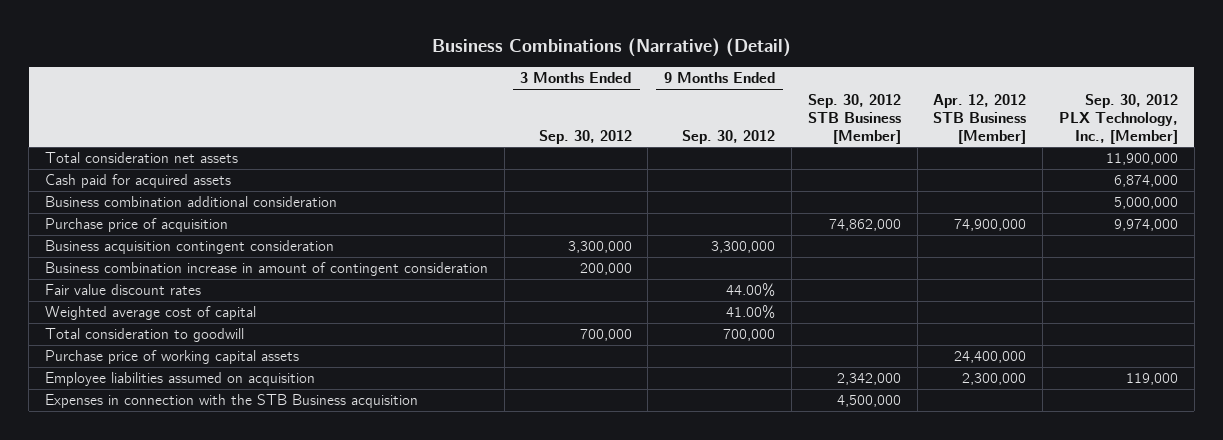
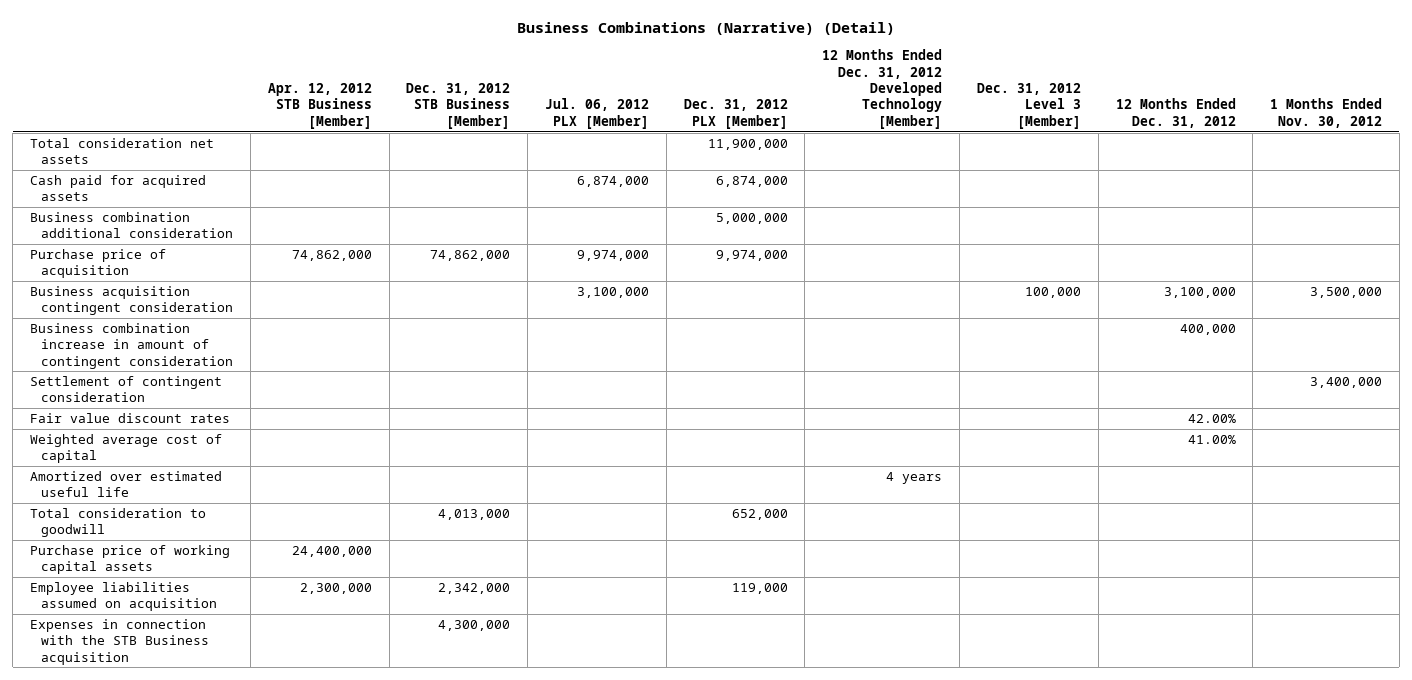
- | 3 Months Ended Sep. 30, 2012 | 9 Months Ended Sep. 30, 2012 | Sep. 30, 2012 STB Business [Member] | Apr. 12, 2012 STB Business [Member] | Sep. 30, 2012 PLX Technology, Inc., [Member]
+ | Apr. 12, 2012 STB Business [Member] | Dec. 31, 2012 STB Business [Member] | Jul. 06, 2012 PLX [Member] | Dec. 31, 2012 PLX [Member] | 12 Months Ended Dec. 31, 2012 Developed Technology [Member] | Dec. 31, 2012 Level 3 [Member] | 12 Months Ended Dec. 31, 2012 | 1 Months Ended Nov. 30, 2012
- Purchase price of acquisition | | | 74,862,000 | 74,900,000 | 9,974,000
+ Purchase price of acquisition | 74,862,000 | 74,862,000 | 9,974,000 | 9,974,000 | | | |
+ Settlement of contingent consideration | | | | | | | | 3,400,000
+ Amortized over estimated useful life | | | | | 4 years | | |

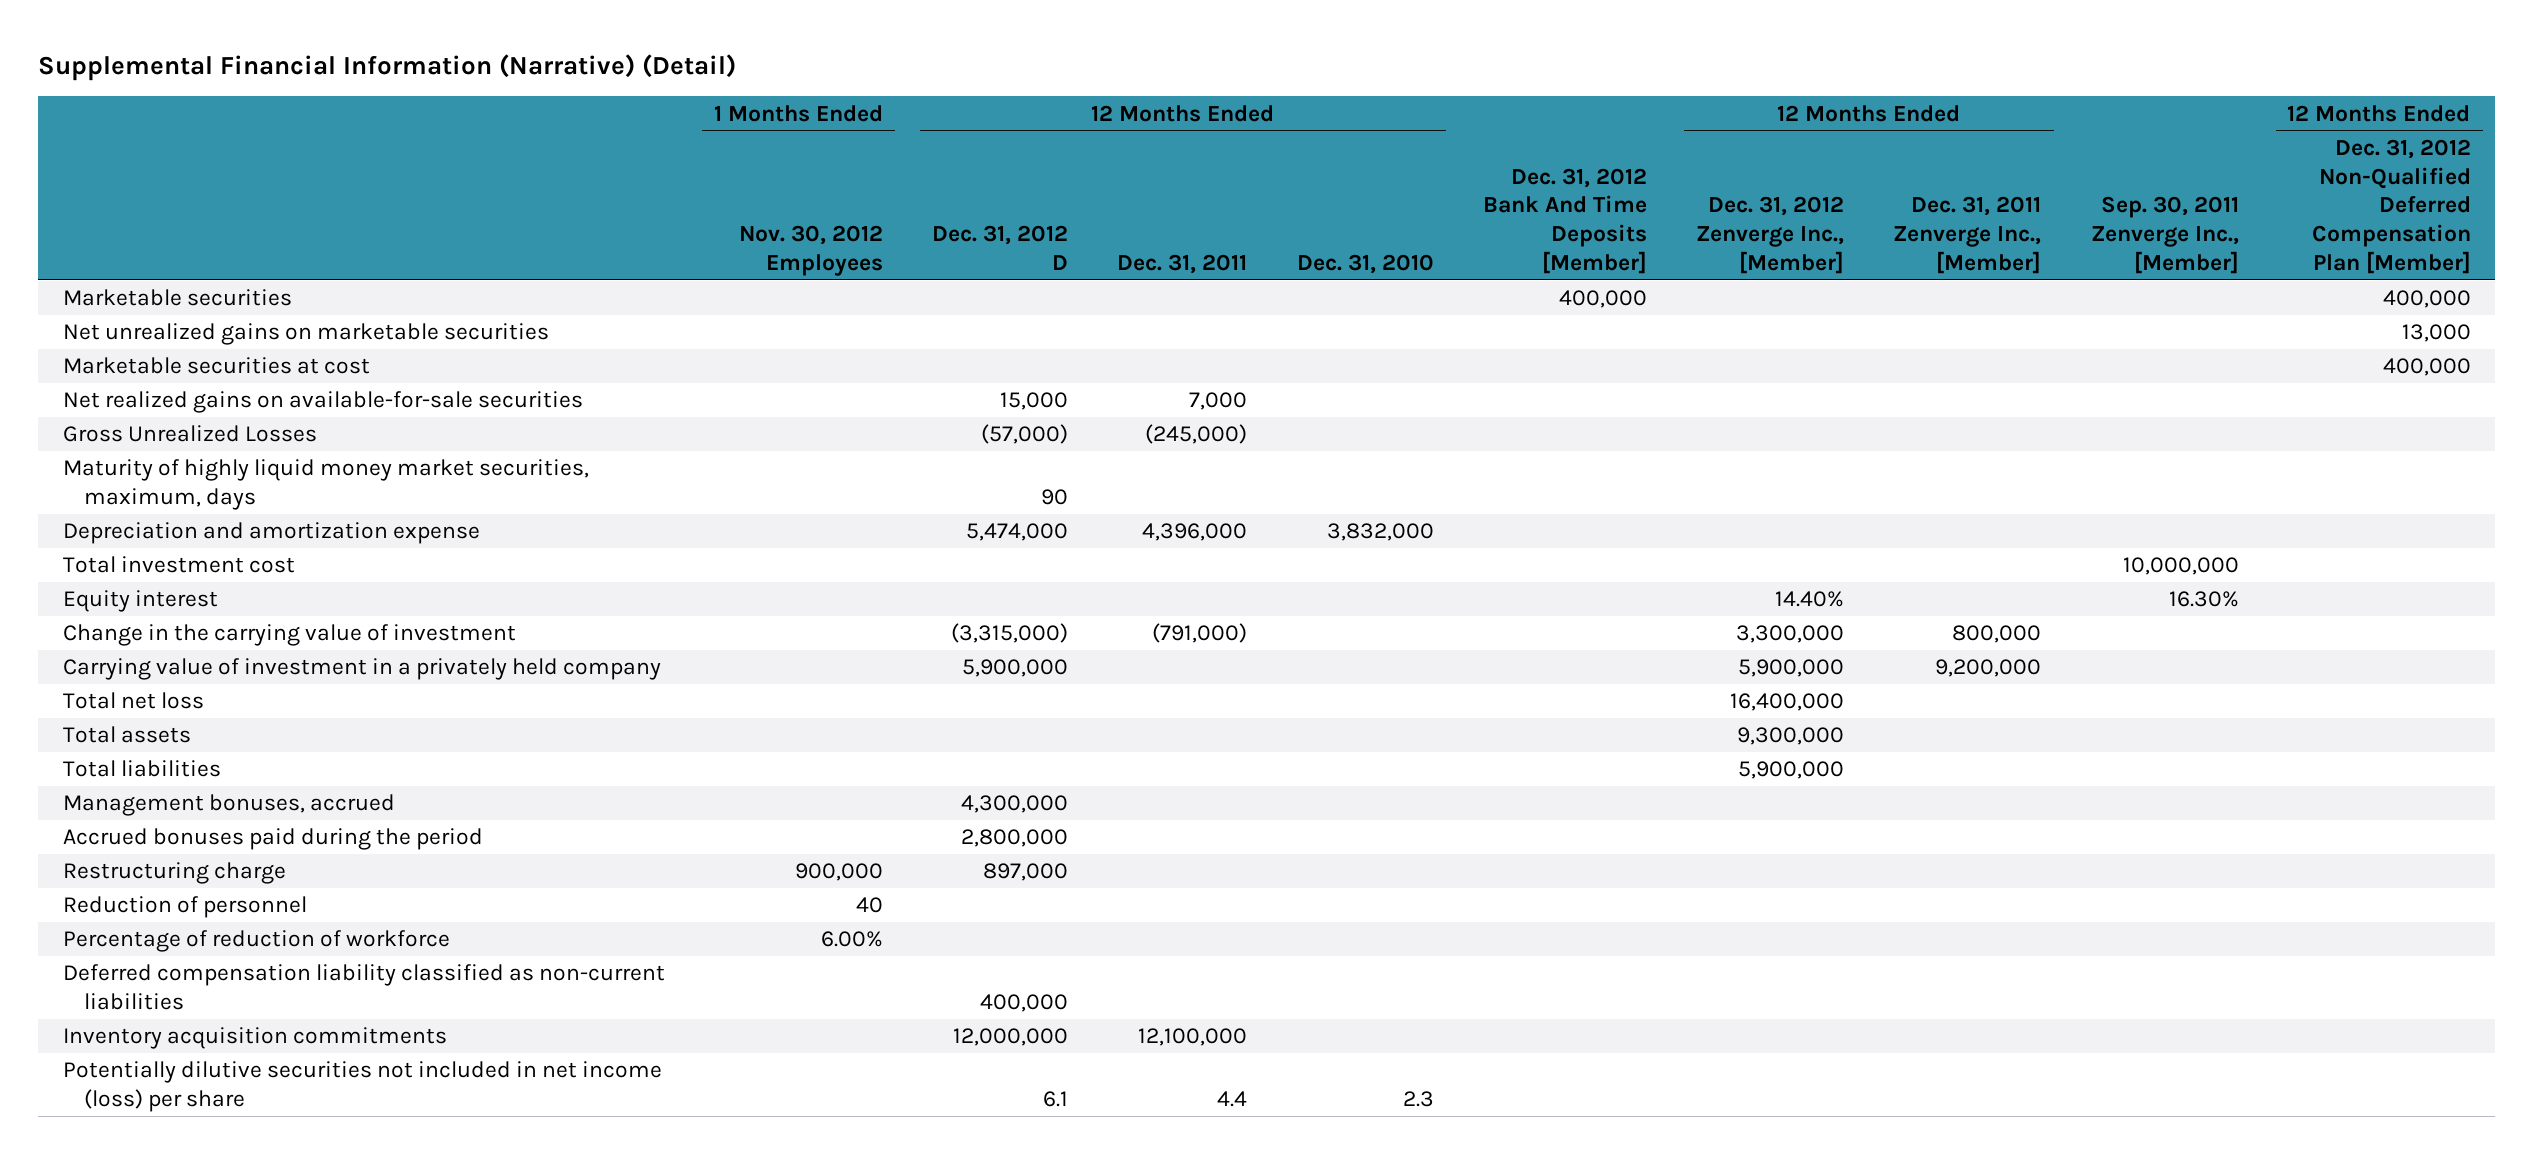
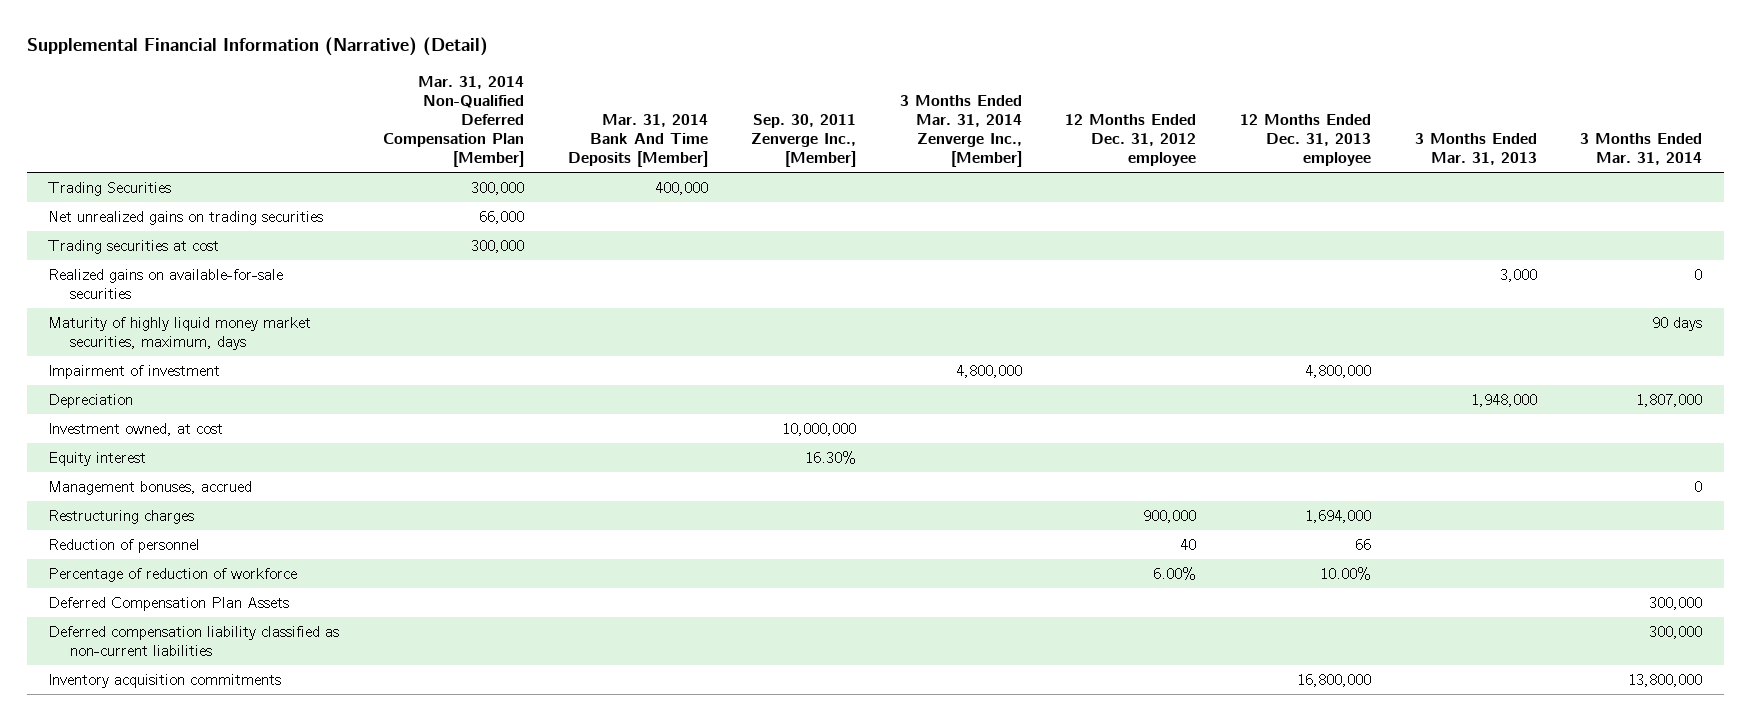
- | 1 Months Ended Nov. 30, 2012 Employees | 12 Months Ended Dec. 31, 2012 D | 12 Months Ended Dec. 31, 2011 | 12 Months Ended Dec. 31, 2010 | Dec. 31, 2012 Bank And Time Deposits [Member] | 12 Months Ended Dec. 31, 2012 Zenverge Inc., [Member] | 12 Months Ended Dec. 31, 2011 Zenverge Inc., [Member] | Sep. 30, 2011 Zenverge Inc., [Member] | 12 Months Ended Dec. 31, 2012 Non-Qualified Deferred Compensation Plan [Member]
+ | Mar. 31, 2014 Non-Qualified Deferred Compensation Plan [Member] | Mar. 31, 2014 Bank And Time Deposits [Member] | Sep. 30, 2011 Zenverge Inc., [Member] | 3 Months Ended Mar. 31, 2014 Zenverge Inc., [Member] | 12 Months Ended Dec. 31, 2012 employee | 12 Months Ended Dec. 31, 2013 employee | 3 Months Ended Mar. 31, 2013 | 3 Months Ended Mar. 31, 2014
- Marketable securities | | | | | 400,000 | | | | 400,000
- Net unrealized gains on marketable securities | | | | | | | | | 13,000
- Marketable securities at cost | | | | | | | | | 400,000
- Net realized gains on available-for-sale securities | | 15,000 | 7,000 | | | | | |
- Gross Unrealized Losses | | (57,000) | (245,000) | | | | | |
+ Trading Securities | 300,000 | 400,000 | | | | | |
+ Net unrealized gains on trading securities | 66,000 | | | | | | |
+ Trading securities at cost | 300,000 | | | | | | |
+ Realized gains on available-for-sale securities | | | | | | | 3,000 | 0
- Depreciation and amortization expense | | 5,474,000 | 4,396,000 | 3,832,000 | | | | |
- Total investment cost | | | | | | | | 10,000,000 |
+ Impairment of investment | | | | 4,800,000 | | 4,800,000 | |
+ Depreciation | | | | | | | 1,948,000 | 1,807,000
+ Investment owned, at cost | | | 10,000,000 | | | | |
- Change in the carrying value of investment | | (3,315,000) | (791,000) | | | 3,300,000 | 800,000 | |
- Carrying value of investment in a privately held company | | 5,900,000 | | | | 5,900,000 | 9,200,000 | |
- Total net loss | | | | | | 16,400,000 | | |
- Total assets | | | | | | 9,300,000 | | |
- Total liabilities | | | | | | 5,900,000 | | |
- Accrued bonuses paid during the period | | 2,800,000 | | | | | | |
- Restructuring charge | 900,000 | 897,000 | | | | | | |
+ Restructuring charges | | | | | 900,000 | 1,694,000 | |
+ Deferred Compensation Plan Assets | | | | | | | | 300,000
- Potentially dilutive securities not included in net income (loss) per share | | 6.1 | 4.4 | 2.3 | | | | |

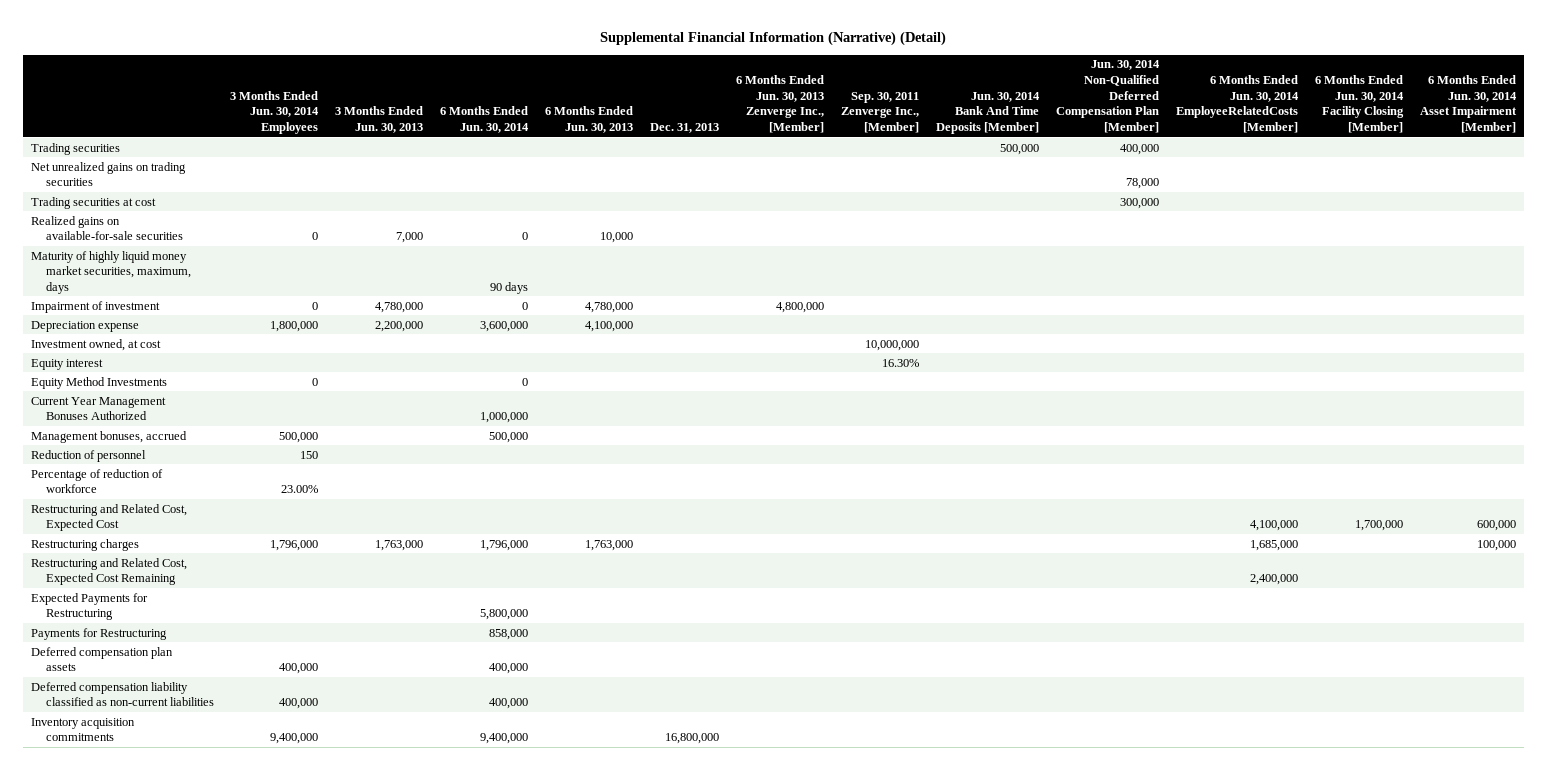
- | Mar. 31, 2014 Non-Qualified Deferred Compensation Plan [Member] | Mar. 31, 2014 Bank And Time Deposits [Member] | Sep. 30, 2011 Zenverge Inc., [Member] | 3 Months Ended Mar. 31, 2014 Zenverge Inc., [Member] | 12 Months Ended Dec. 31, 2012 employee | 12 Months Ended Dec. 31, 2013 employee | 3 Months Ended Mar. 31, 2013 | 3 Months Ended Mar. 31, 2014
+ | 3 Months Ended Jun. 30, 2014 Employees | 3 Months Ended Jun. 30, 2013 | 6 Months Ended Jun. 30, 2014 | 6 Months Ended Jun. 30, 2013 | Dec. 31, 2013 | 6 Months Ended Jun. 30, 2013 Zenverge Inc., [Member] | Sep. 30, 2011 Zenverge Inc., [Member] | Jun. 30, 2014 Bank And Time Deposits [Member] | Jun. 30, 2014 Non-Qualified Deferred Compensation Plan [Member] | 6 Months Ended Jun. 30, 2014 EmployeeRelatedCosts [Member] | 6 Months Ended Jun. 30, 2014 Facility Closing [Member] | 6 Months Ended Jun. 30, 2014 Asset Impairment [Member]
- Trading Securities | 300,000 | 400,000 | | | | | |
+ Trading securities | | | | | | | | 500,000 | 400,000 | | |
- Depreciation | | | | | | | 1,948,000 | 1,807,000
+ Depreciation expense | 1,800,000 | 2,200,000 | 3,600,000 | 4,100,000 | | | | | | | |
+ Equity Method Investments | 0 | | 0 | | | | | | | | |
+ Current Year Management Bonuses Authorized | | | 1,000,000 | | | | | | | | |
- Deferred Compensation Plan Assets | | | | | | | | 300,000
+ Restructuring and Related Cost, Expected Cost | | | | | | | | | | 4,100,000 | 1,700,000 | 600,000
moved down: Restructuring charges | 1,796,000 | 1,763,000 | 1,796,000 | 1,763,000 | | | | | | 1,685,000 | | 100,000
+ Restructuring and Related Cost, Expected Cost Remaining | | | | | | | | | | 2,400,000 | |
+ Expected Payments for Restructuring | | | 5,800,000 | | | | | | | | |
+ Payments for Restructuring | | | 858,000 | | | | | | | | |
+ Deferred compensation plan assets | 400,000 | | 400,000 | | | | | | | | |

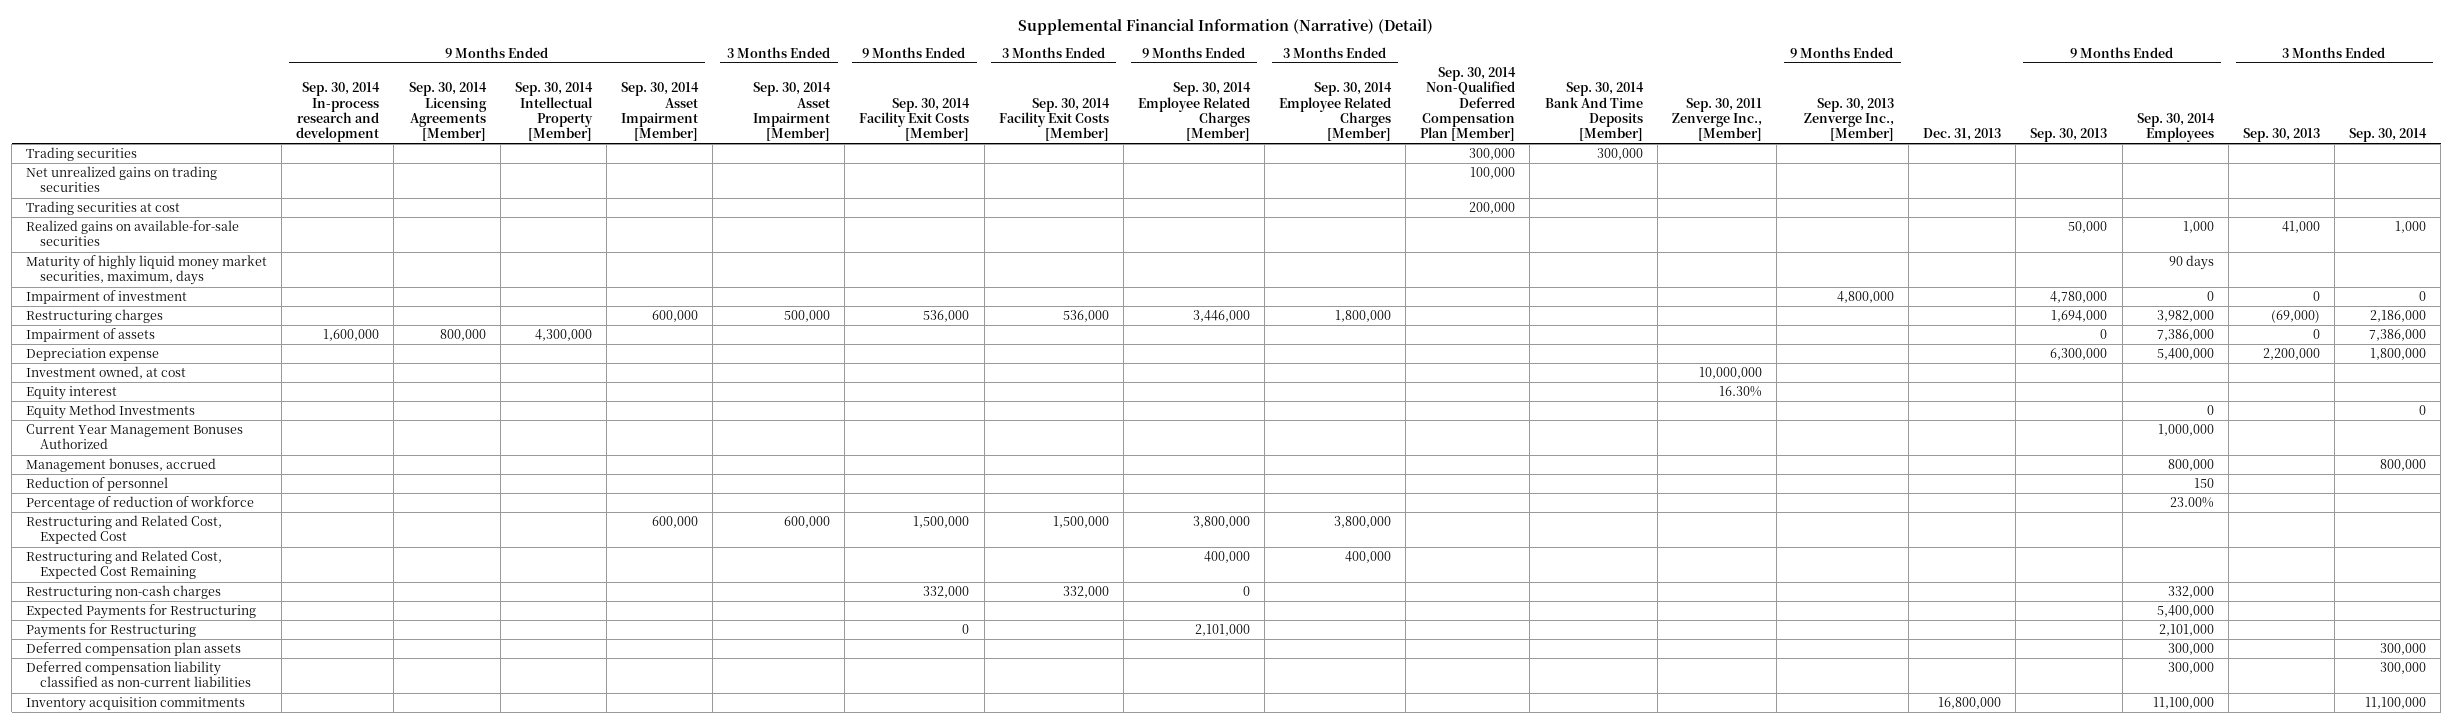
- | 3 Months Ended Jun. 30, 2014 Employees | 3 Months Ended Jun. 30, 2013 | 6 Months Ended Jun. 30, 2014 | 6 Months Ended Jun. 30, 2013 | Dec. 31, 2013 | 6 Months Ended Jun. 30, 2013 Zenverge Inc., [Member] | Sep. 30, 2011 Zenverge Inc., [Member] | Jun. 30, 2014 Bank And Time Deposits [Member] | Jun. 30, 2014 Non-Qualified Deferred Compensation Plan [Member] | 6 Months Ended Jun. 30, 2014 EmployeeRelatedCosts [Member] | 6 Months Ended Jun. 30, 2014 Facility Closing [Member] | 6 Months Ended Jun. 30, 2014 Asset Impairment [Member]
+ | 9 Months Ended Sep. 30, 2014 In-process research and development | 9 Months Ended Sep. 30, 2014 Licensing Agreements [Member] | 9 Months Ended Sep. 30, 2014 Intellectual Property [Member] | 9 Months Ended Sep. 30, 2014 Asset Impairment [Member] | 3 Months Ended Sep. 30, 2014 Asset Impairment [Member] | 9 Months Ended Sep. 30, 2014 Facility Exit Costs [Member] | 3 Months Ended Sep. 30, 2014 Facility Exit Costs [Member] | 9 Months Ended Sep. 30, 2014 Employee Related Charges [Member] | 3 Months Ended Sep. 30, 2014 Employee Related Charges [Member] | Sep. 30, 2014 Non-Qualified Deferred Compensation Plan [Member] | Sep. 30, 2014 Bank And Time Deposits [Member] | Sep. 30, 2011 Zenverge Inc., [Member] | 9 Months Ended Sep. 30, 2013 Zenverge Inc., [Member] | Dec. 31, 2013 | 9 Months Ended Sep. 30, 2013 | 9 Months Ended Sep. 30, 2014 Employees | 3 Months Ended Sep. 30, 2013 | 3 Months Ended Sep. 30, 2014
moved up: Restructuring charges | | | | 600,000 | 500,000 | 536,000 | 536,000 | 3,446,000 | 1,800,000 | | | | | | 1,694,000 | 3,982,000 | (69,000) | 2,186,000
+ Impairment of assets | 1,600,000 | 800,000 | 4,300,000 | | | | | | | | | | | | 0 | 7,386,000 | 0 | 7,386,000
+ Restructuring non-cash charges | | | | | | 332,000 | 332,000 | 0 | | | | | | | | 332,000 | |

